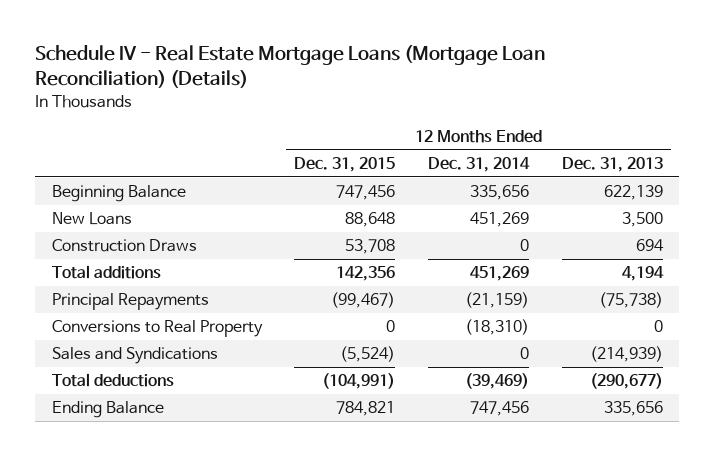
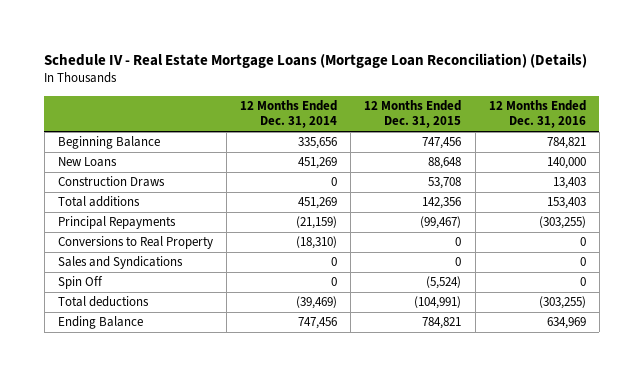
- | 12 Months Ended Dec. 31, 2015 | 12 Months Ended Dec. 31, 2014 | 12 Months Ended Dec. 31, 2013
+ | 12 Months Ended Dec. 31, 2014 | 12 Months Ended Dec. 31, 2015 | 12 Months Ended Dec. 31, 2016
- Sales and Syndications | (5,524) | 0 | (214,939)
+ Sales and Syndications | 0 | 0 | 0
+ Spin Off | 0 | (5,524) | 0

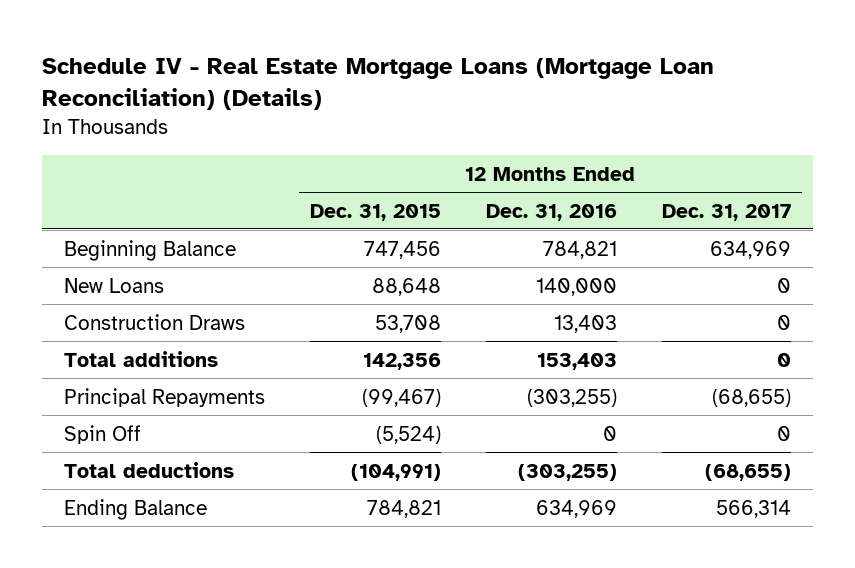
- | 12 Months Ended Dec. 31, 2014 | 12 Months Ended Dec. 31, 2015 | 12 Months Ended Dec. 31, 2016
+ | 12 Months Ended Dec. 31, 2015 | 12 Months Ended Dec. 31, 2016 | 12 Months Ended Dec. 31, 2017
- Conversions to Real Property | (18,310) | 0 | 0
- Sales and Syndications | 0 | 0 | 0

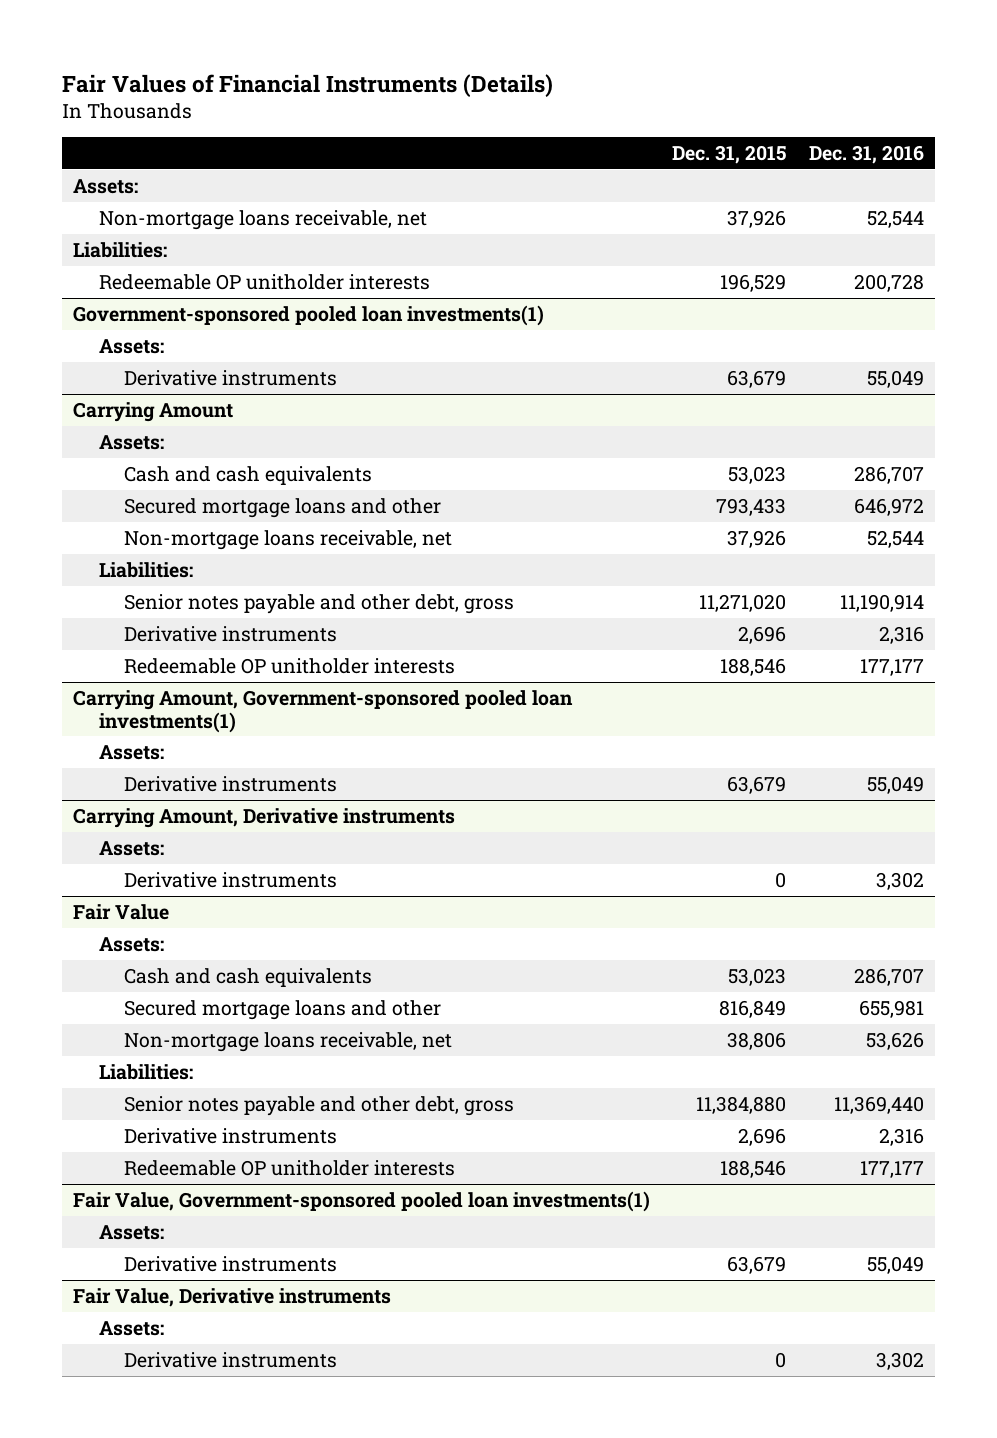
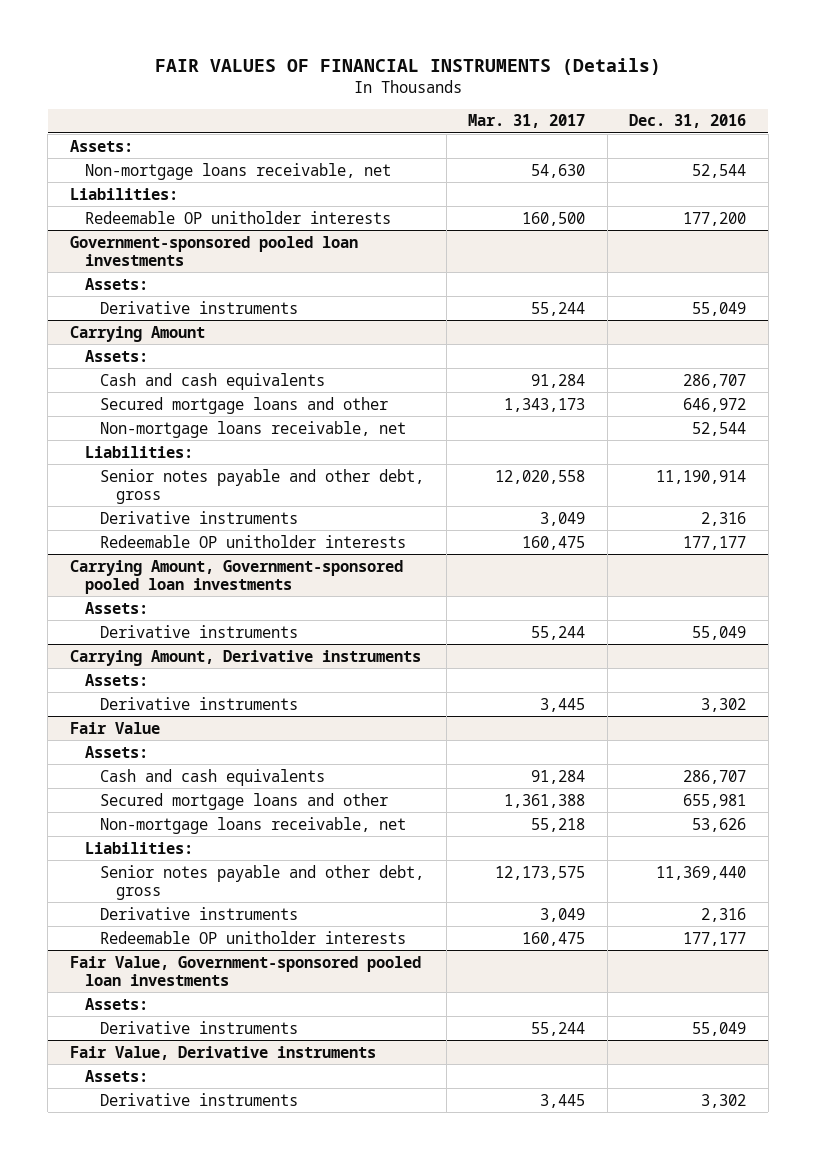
- Fair Values of Financial Instruments (Details)
+ FAIR VALUES OF FINANCIAL INSTRUMENTS (Details)
- | Dec. 31, 2015 | Dec. 31, 2016
+ | Mar. 31, 2017 | Dec. 31, 2016
- Redeemable OP unitholder interests | 196,529 | 200,728
- Government-sponsored pooled loan investments(1)
+ Redeemable OP unitholder interests | 160,500 | 177,200
+ Government-sponsored pooled loan investments
- Carrying Amount, Government-sponsored pooled loan investments(1)
+ Carrying Amount, Government-sponsored pooled loan investments
- Fair Value, Government-sponsored pooled loan investments(1)
+ Fair Value, Government-sponsored pooled loan investments

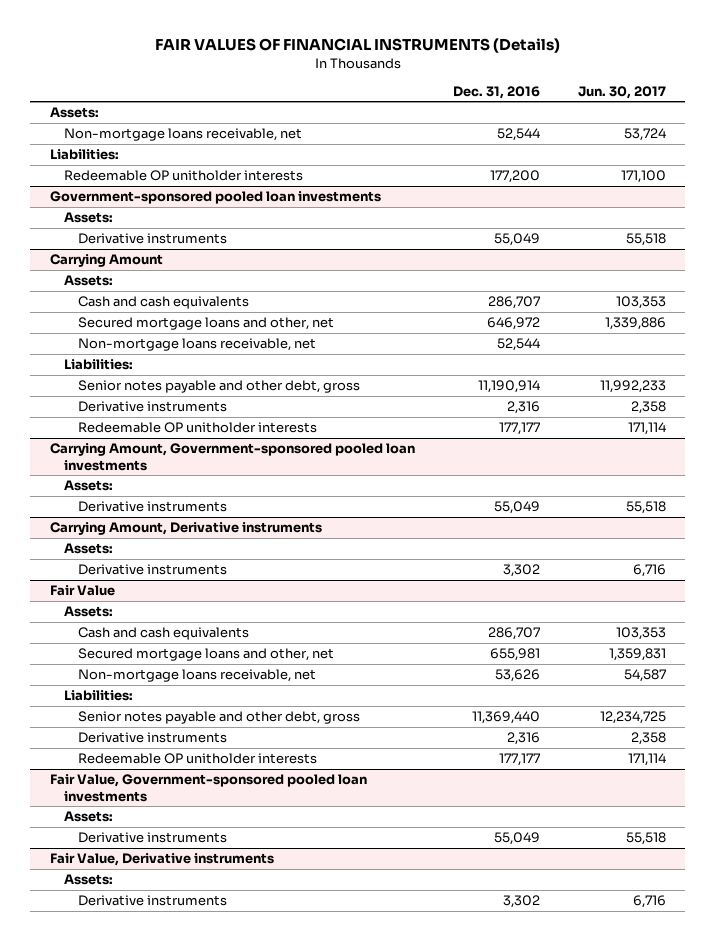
- | Mar. 31, 2017 | Dec. 31, 2016
+ | Dec. 31, 2016 | Jun. 30, 2017
@ Carrying Amount
- Secured mortgage loans and other | 1,343,173 | 646,972
+ Secured mortgage loans and other, net | 646,972 | 1,339,886
@ Fair Value
- Secured mortgage loans and other | 1,361,388 | 655,981
+ Secured mortgage loans and other, net | 655,981 | 1,359,831

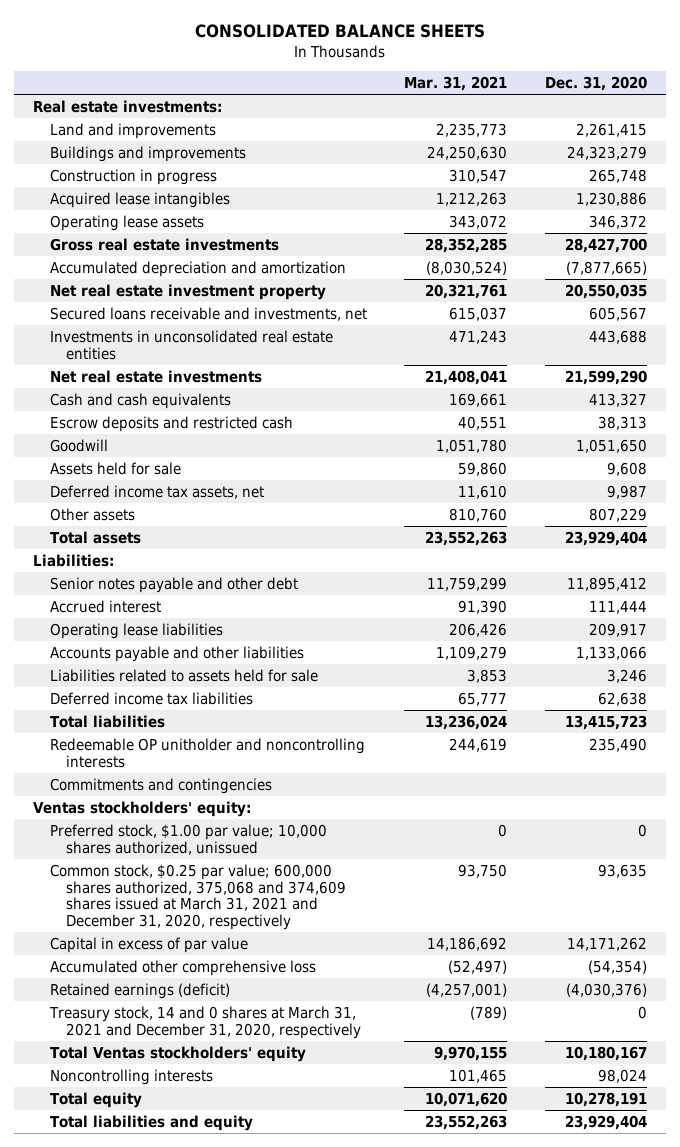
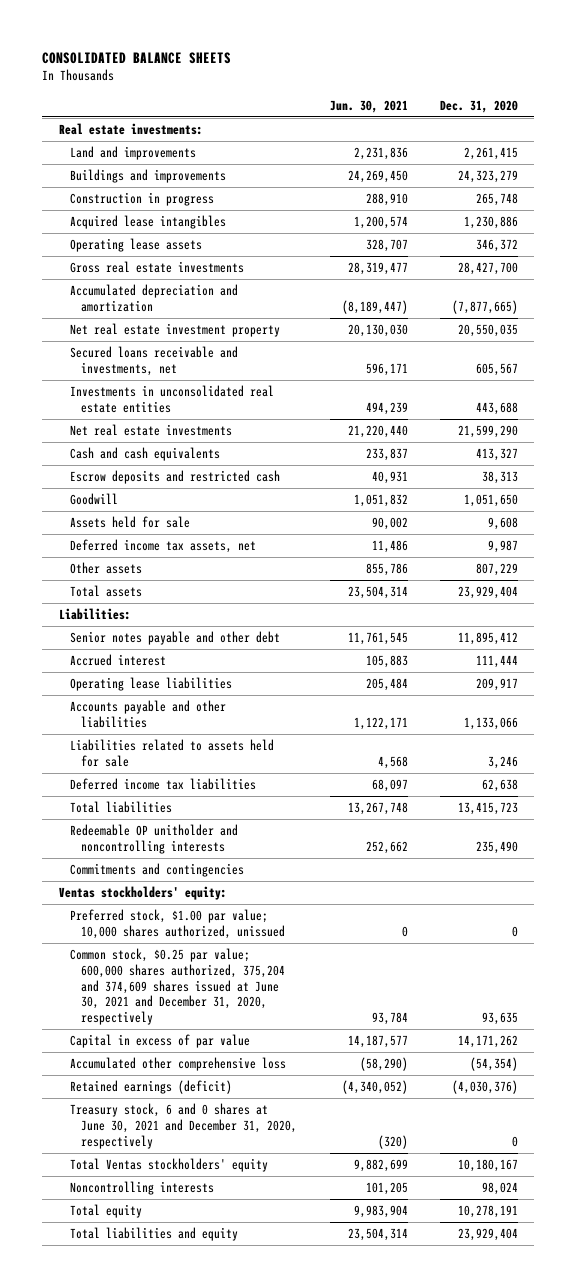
- | Mar. 31, 2021 | Dec. 31, 2020
+ | Jun. 30, 2021 | Dec. 31, 2020
- Common stock, $0.25 par value; 600,000 shares authorized, 375,068 and 374,609 shares issued at March 31, 2021 and December 31, 2020, respectively | 93,750 | 93,635
+ Common stock, $0.25 par value; 600,000 shares authorized, 375,204 and 374,609 shares issued at June 30, 2021 and December 31, 2020, respectively | 93,784 | 93,635
- Treasury stock, 14 and 0 shares at March 31, 2021 and December 31, 2020, respectively | (789) | 0
+ Treasury stock, 6 and 0 shares at June 30, 2021 and December 31, 2020, respectively | (320) | 0

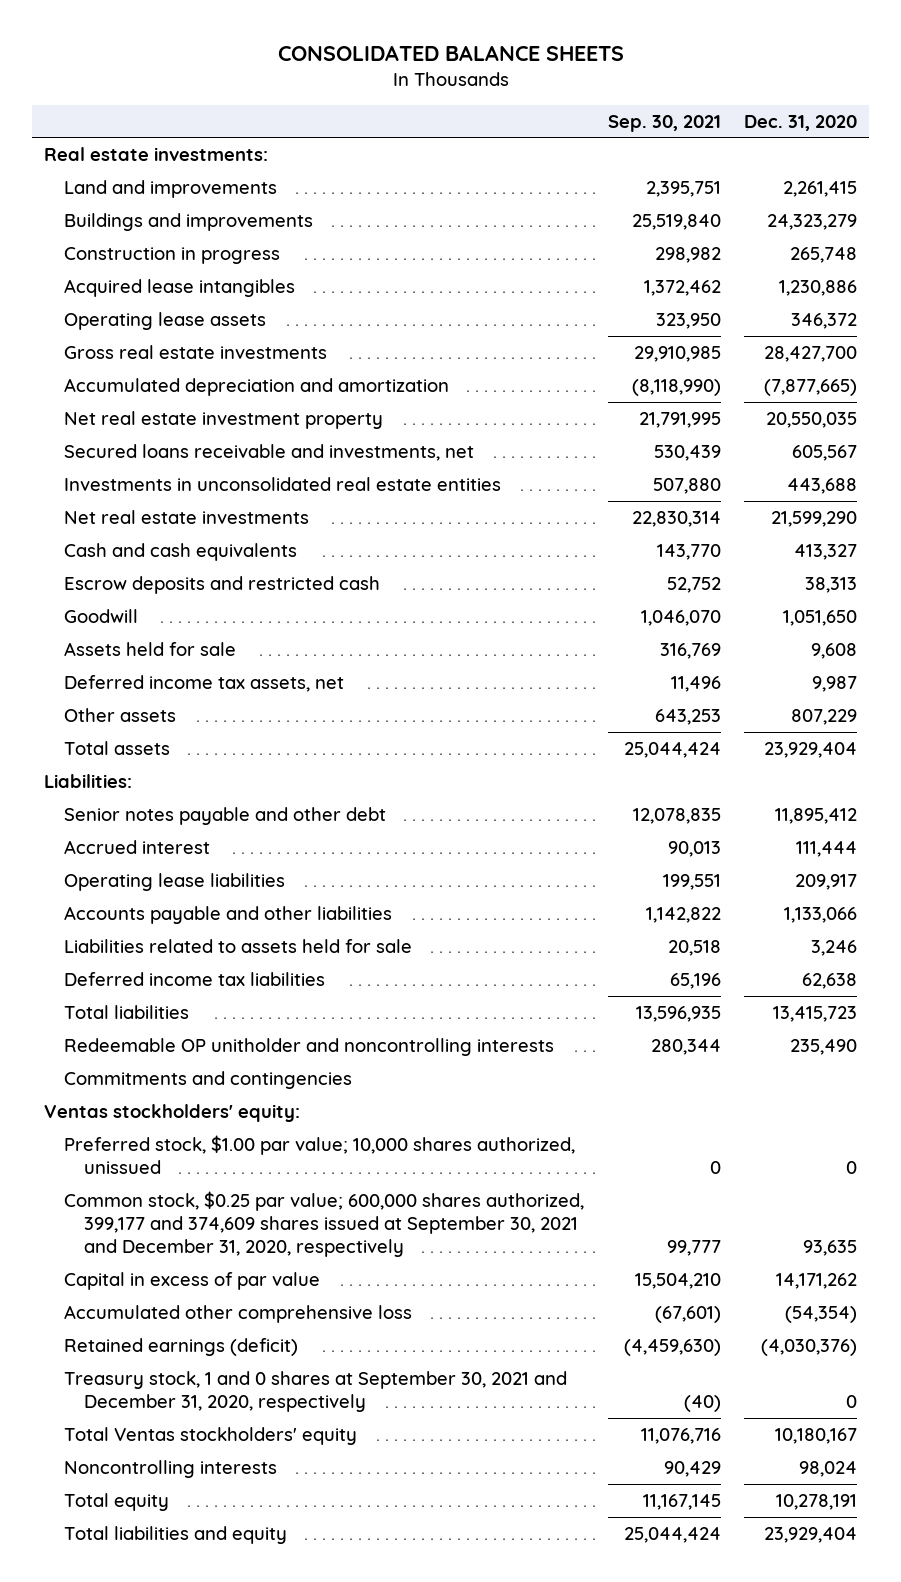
- | Jun. 30, 2021 | Dec. 31, 2020
+ | Sep. 30, 2021 | Dec. 31, 2020
- Common stock, $0.25 par value; 600,000 shares authorized, 375,204 and 374,609 shares issued at June 30, 2021 and December 31, 2020, respectively | 93,784 | 93,635
+ Common stock, $0.25 par value; 600,000 shares authorized, 399,177 and 374,609 shares issued at September 30, 2021 and December 31, 2020, respectively | 99,777 | 93,635
- Treasury stock, 6 and 0 shares at June 30, 2021 and December 31, 2020, respectively | (320) | 0
+ Treasury stock, 1 and 0 shares at September 30, 2021 and December 31, 2020, respectively | (40) | 0

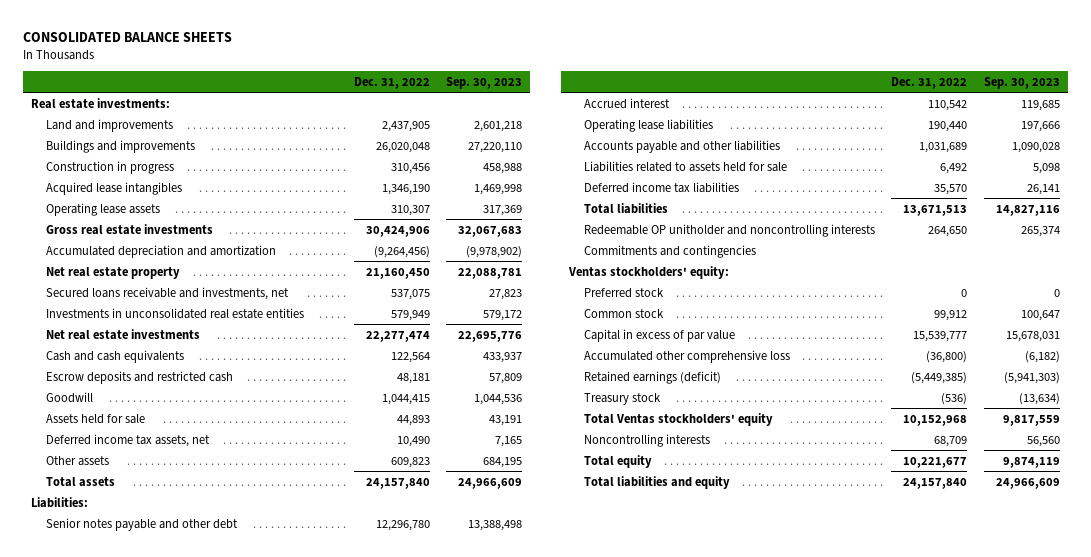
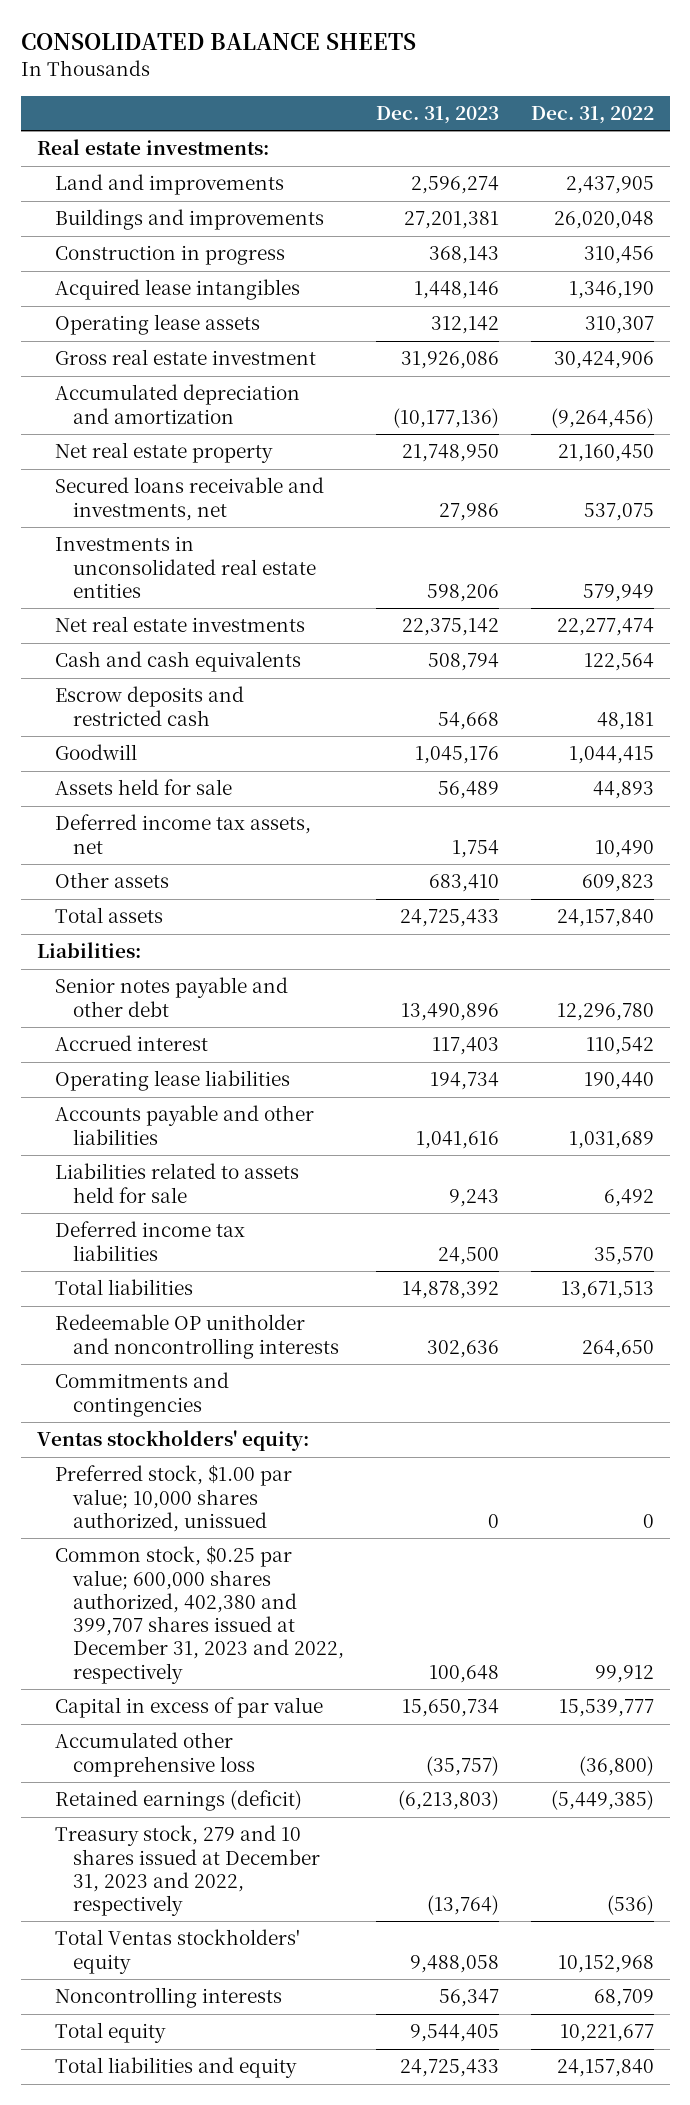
- | Dec. 31, 2022 | Sep. 30, 2023
+ | Dec. 31, 2023 | Dec. 31, 2022
- Gross real estate investments | 30,424,906 | 32,067,683
+ Gross real estate investment | 31,926,086 | 30,424,906
- Preferred stock | 0 | 0
- Common stock | 99,912 | 100,647
+ Preferred stock, $1.00 par value; 10,000 shares authorized, unissued | 0 | 0
+ Common stock, $0.25 par value; 600,000 shares authorized, 402,380 and 399,707 shares issued at December 31, 2023 and 2022, respectively | 100,648 | 99,912
- Treasury stock | (536) | (13,634)
+ Treasury stock, 279 and 10 shares issued at December 31, 2023 and 2022, respectively | (13,764) | (536)

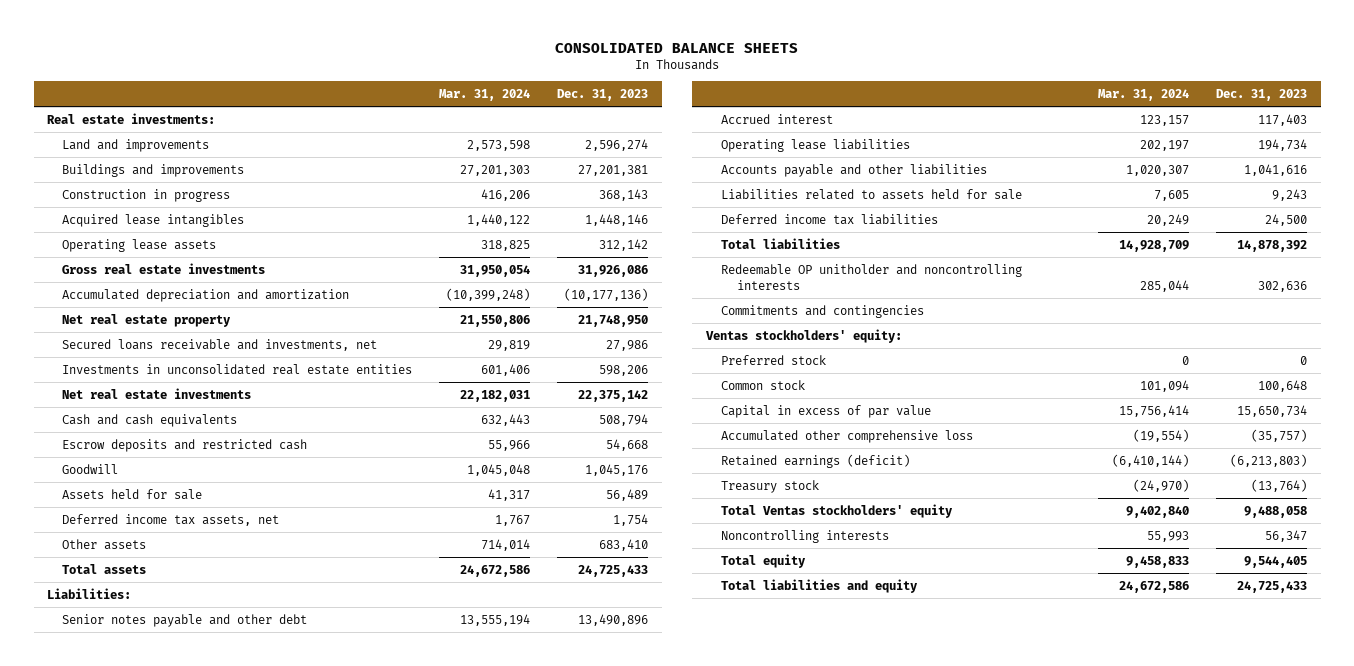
- | Dec. 31, 2023 | Dec. 31, 2022
+ | Mar. 31, 2024 | Dec. 31, 2023
- Gross real estate investment | 31,926,086 | 30,424,906
+ Gross real estate investments | 31,950,054 | 31,926,086
- Preferred stock, $1.00 par value; 10,000 shares authorized, unissued | 0 | 0
- Common stock, $0.25 par value; 600,000 shares authorized, 402,380 and 399,707 shares issued at December 31, 2023 and 2022, respectively | 100,648 | 99,912
+ Preferred stock | 0 | 0
+ Common stock | 101,094 | 100,648
- Treasury stock, 279 and 10 shares issued at December 31, 2023 and 2022, respectively | (13,764) | (536)
+ Treasury stock | (24,970) | (13,764)

